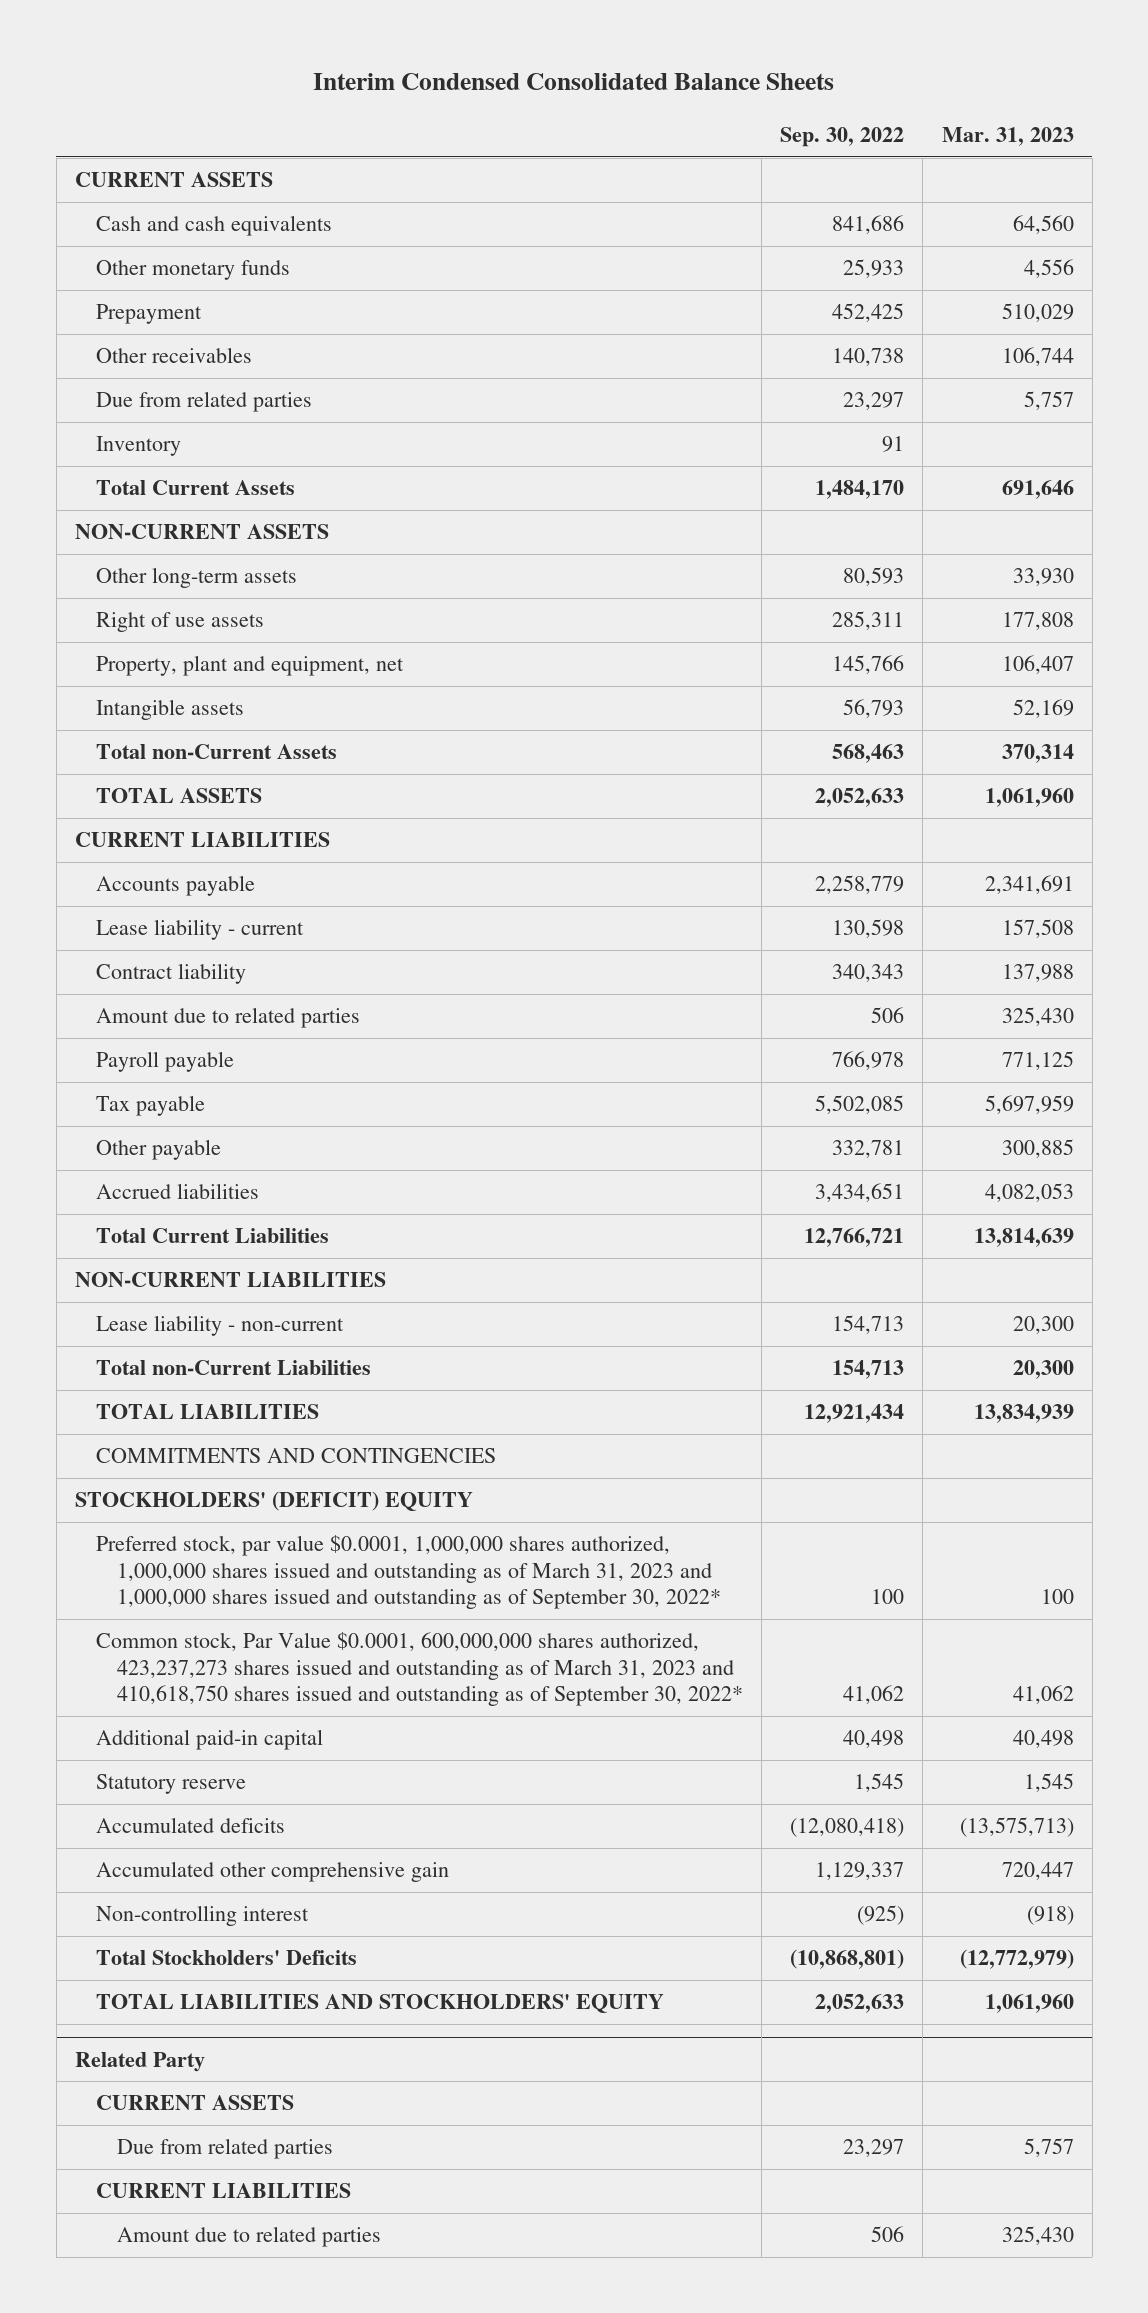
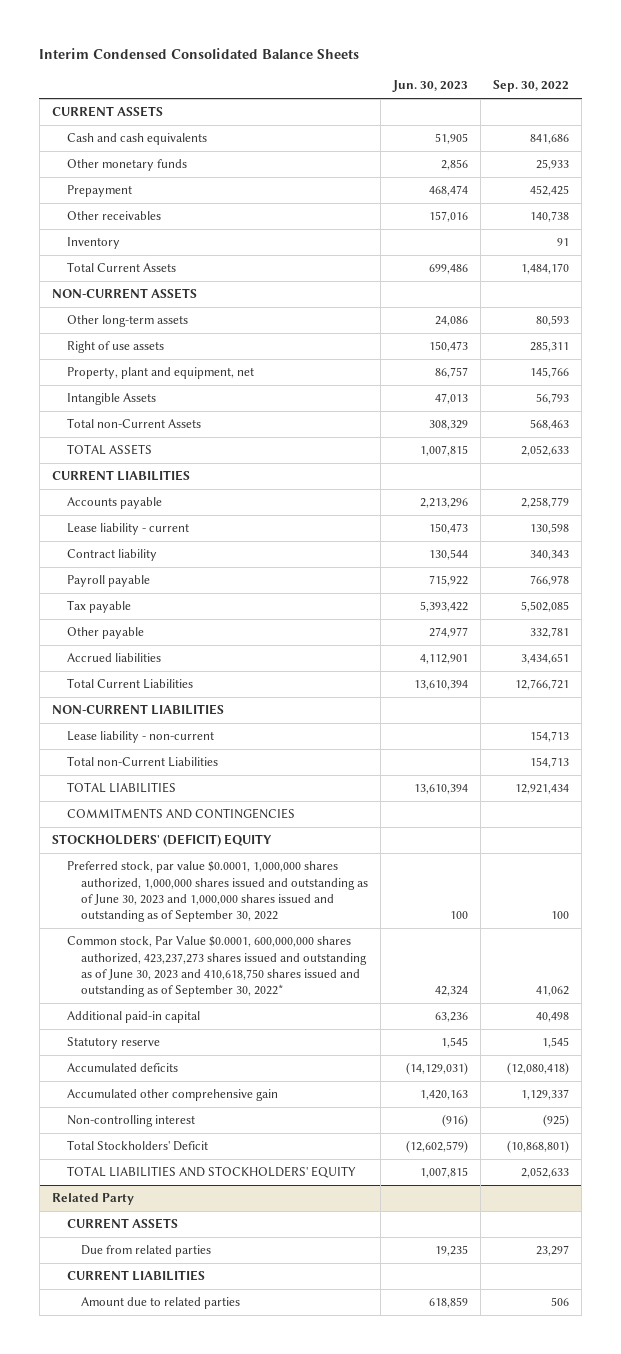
- | Sep. 30, 2022 | Mar. 31, 2023
+ | Jun. 30, 2023 | Sep. 30, 2022
- Due from related parties | 23,297 | 5,757
- Intangible assets | 56,793 | 52,169
+ Intangible Assets | 47,013 | 56,793
- Amount due to related parties | 506 | 325,430
- Preferred stock, par value $0.0001, 1,000,000 shares authorized, 1,000,000 shares issued and outstanding as of March 31, 2023 and 1,000,000 shares issued and outstanding as of September 30, 2022* | 100 | 100
- Common stock, Par Value $0.0001, 600,000,000 shares authorized, 423,237,273 shares issued and outstanding as of March 31, 2023 and 410,618,750 shares issued and outstanding as of September 30, 2022* | 41,062 | 41,062
+ Preferred stock, par value $0.0001, 1,000,000 shares authorized, 1,000,000 shares issued and outstanding as of June 30, 2023 and 1,000,000 shares issued and outstanding as of September 30, 2022 | 100 | 100
+ Common stock, Par Value $0.0001, 600,000,000 shares authorized, 423,237,273 shares issued and outstanding as of June 30, 2023 and 410,618,750 shares issued and outstanding as of September 30, 2022* | 42,324 | 41,062
- Total Stockholders' Deficits | (10,868,801) | (12,772,979)
+ Total Stockholders' Deficit | (12,602,579) | (10,868,801)

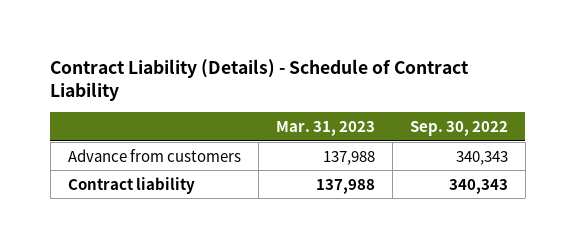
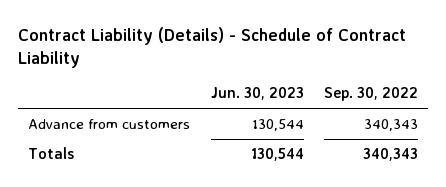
- | Mar. 31, 2023 | Sep. 30, 2022
+ | Jun. 30, 2023 | Sep. 30, 2022
- Contract liability | 137,988 | 340,343
+ Totals | 130,544 | 340,343

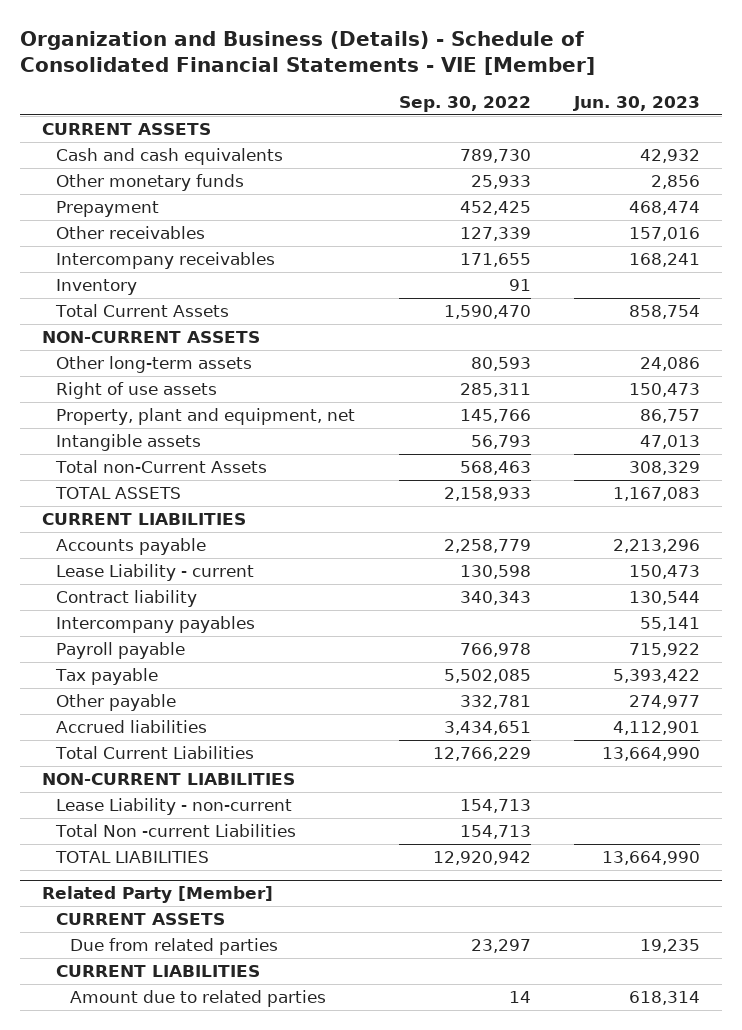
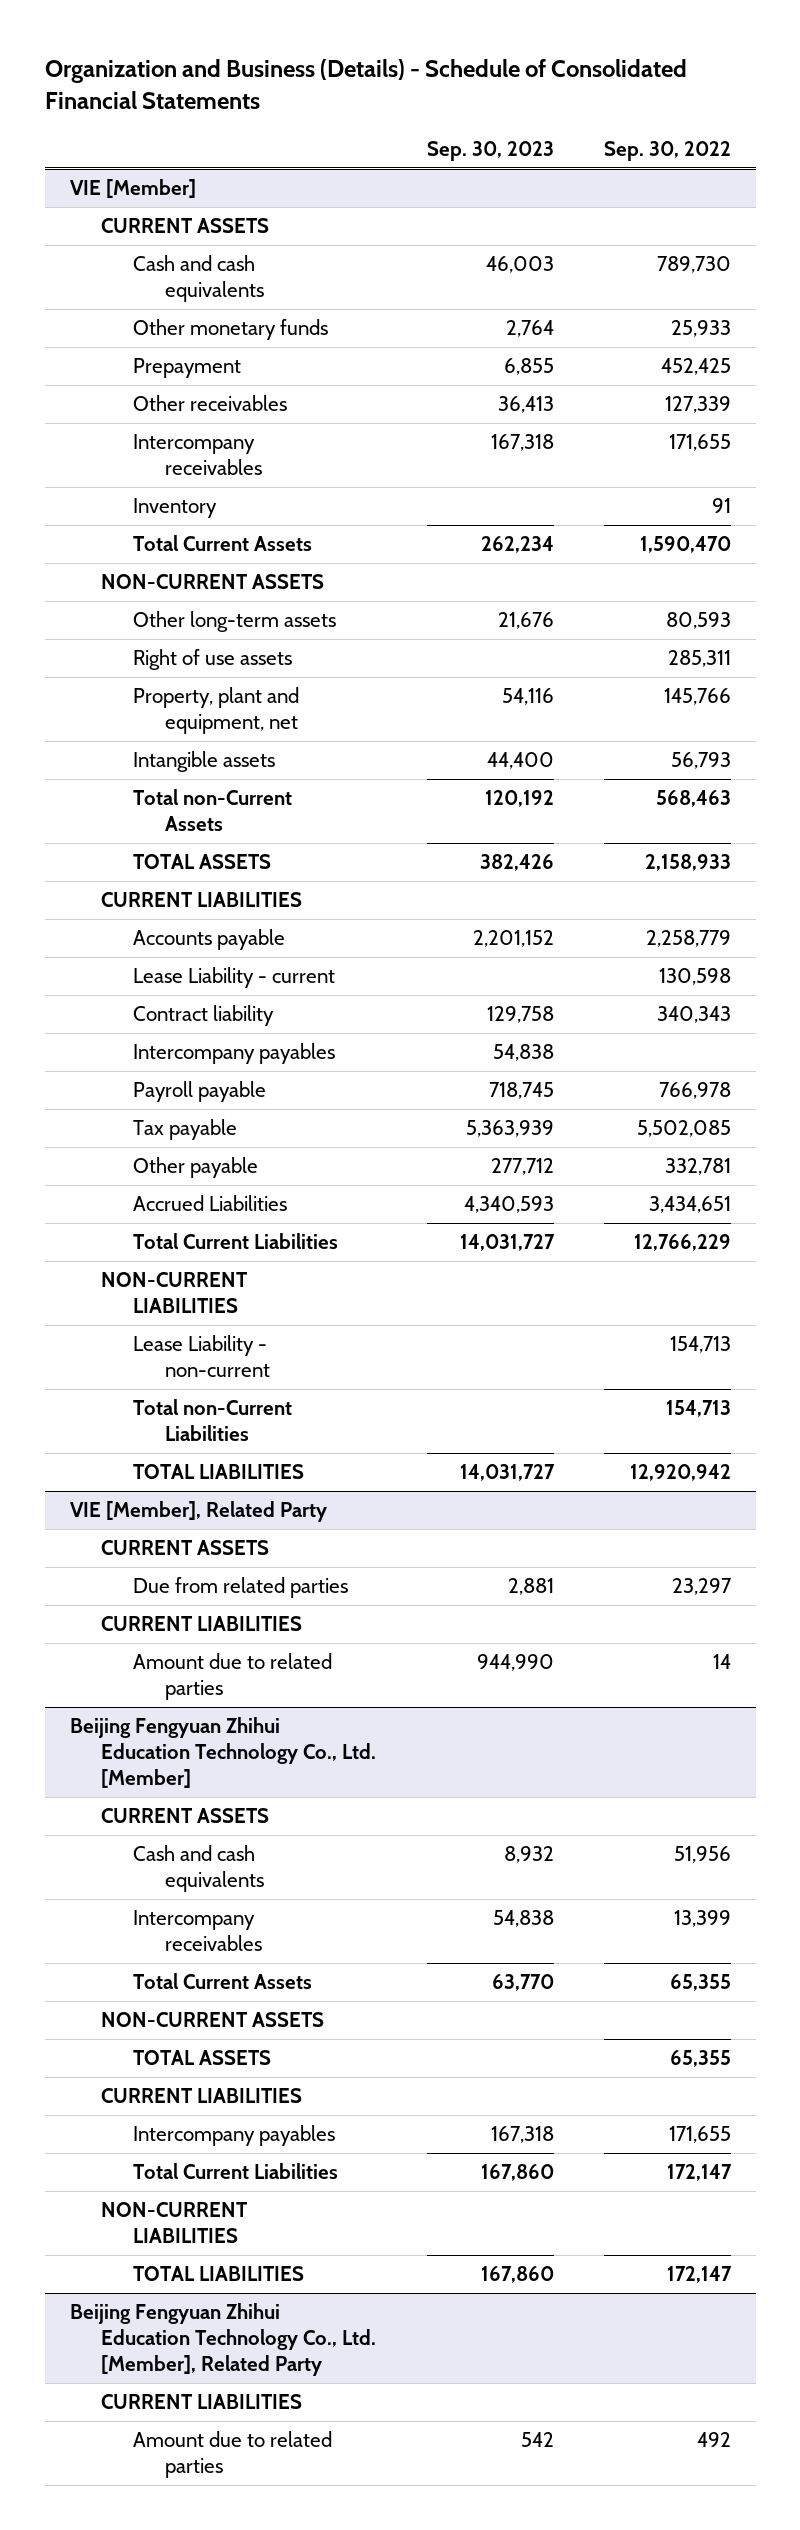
- Organization and Business (Details) - Schedule of Consolidated Financial Statements - VIE [Member]
+ Organization and Business (Details) - Schedule of Consolidated Financial Statements
- | Sep. 30, 2022 | Jun. 30, 2023
+ | Sep. 30, 2023 | Sep. 30, 2022
+ VIE [Member]
- Accrued liabilities | 3,434,651 | 4,112,901
+ Accrued Liabilities | 4,340,593 | 3,434,651
- Total Non -current Liabilities | 154,713 |
+ Total non-Current Liabilities | | 154,713
- Related Party [Member]
+ VIE [Member], Related Party
+ Beijing Fengyuan Zhihui Education Technology Co., Ltd. [Member]
+ CURRENT ASSETS
+ Cash and cash equivalents | 8,932 | 51,956
+ Intercompany receivables | 54,838 | 13,399
+ Total Current Assets | 63,770 | 65,355
+ NON-CURRENT ASSETS
+ TOTAL ASSETS | | 65,355
+ CURRENT LIABILITIES
+ Intercompany payables | 167,318 | 171,655
+ Total Current Liabilities | 167,860 | 172,147
+ NON-CURRENT LIABILITIES
+ TOTAL LIABILITIES | 167,860 | 172,147
+ Beijing Fengyuan Zhihui Education Technology Co., Ltd. [Member], Related Party
+ CURRENT LIABILITIES
+ Amount due to related parties | 542 | 492

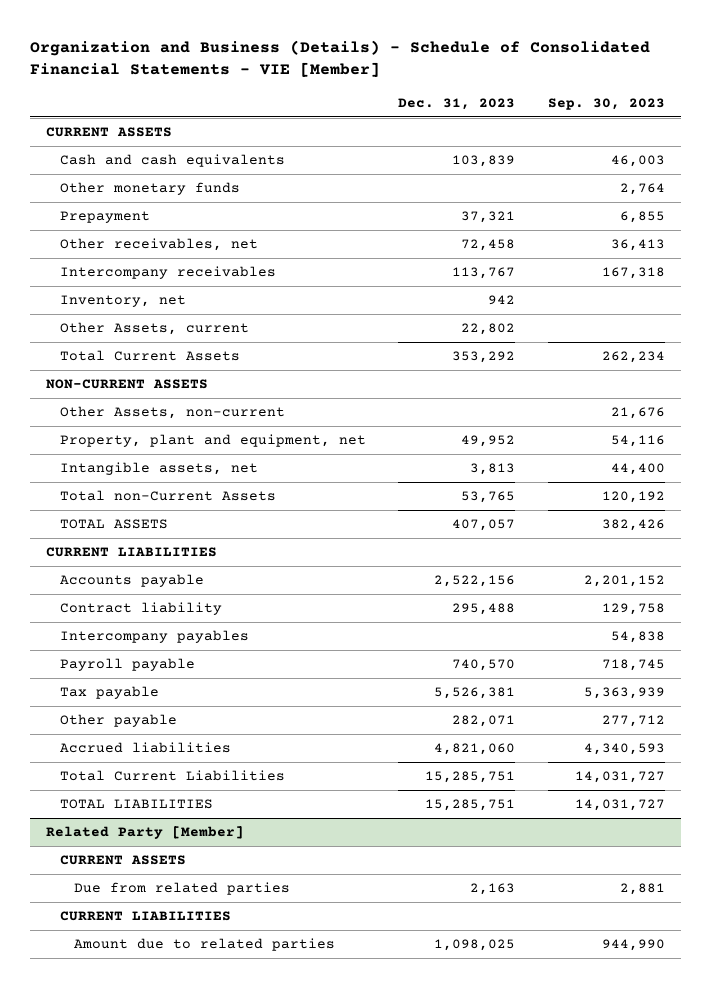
- Organization and Business (Details) - Schedule of Consolidated Financial Statements
+ Organization and Business (Details) - Schedule of Consolidated Financial Statements - VIE [Member]
- | Sep. 30, 2023 | Sep. 30, 2022
+ | Dec. 31, 2023 | Sep. 30, 2023
- VIE [Member]
- Other receivables | 36,413 | 127,339
+ Other receivables, net | 72,458 | 36,413
- Inventory | | 91
+ Inventory, net | 942 |
+ Other Assets, current | 22,802 |
- Other long-term assets | 21,676 | 80,593
- Right of use assets | | 285,311
+ Other Assets, non-current | | 21,676
- Intangible assets | 44,400 | 56,793
+ Intangible assets, net | 3,813 | 44,400
- Lease Liability - current | | 130,598
- Accrued Liabilities | 4,340,593 | 3,434,651
+ Accrued liabilities | 4,821,060 | 4,340,593
- NON-CURRENT LIABILITIES
- Lease Liability - non-current | | 154,713
- Total non-Current Liabilities | | 154,713
- VIE [Member], Related Party
+ Related Party [Member]
- Beijing Fengyuan Zhihui Education Technology Co., Ltd. [Member]
- CURRENT ASSETS
- Cash and cash equivalents | 8,932 | 51,956
- Intercompany receivables | 54,838 | 13,399
- Total Current Assets | 63,770 | 65,355
- NON-CURRENT ASSETS
- TOTAL ASSETS | | 65,355
- CURRENT LIABILITIES
- Intercompany payables | 167,318 | 171,655
- Total Current Liabilities | 167,860 | 172,147
- NON-CURRENT LIABILITIES
- TOTAL LIABILITIES | 167,860 | 172,147
- Beijing Fengyuan Zhihui Education Technology Co., Ltd. [Member], Related Party
- CURRENT LIABILITIES
- Amount due to related parties | 542 | 492

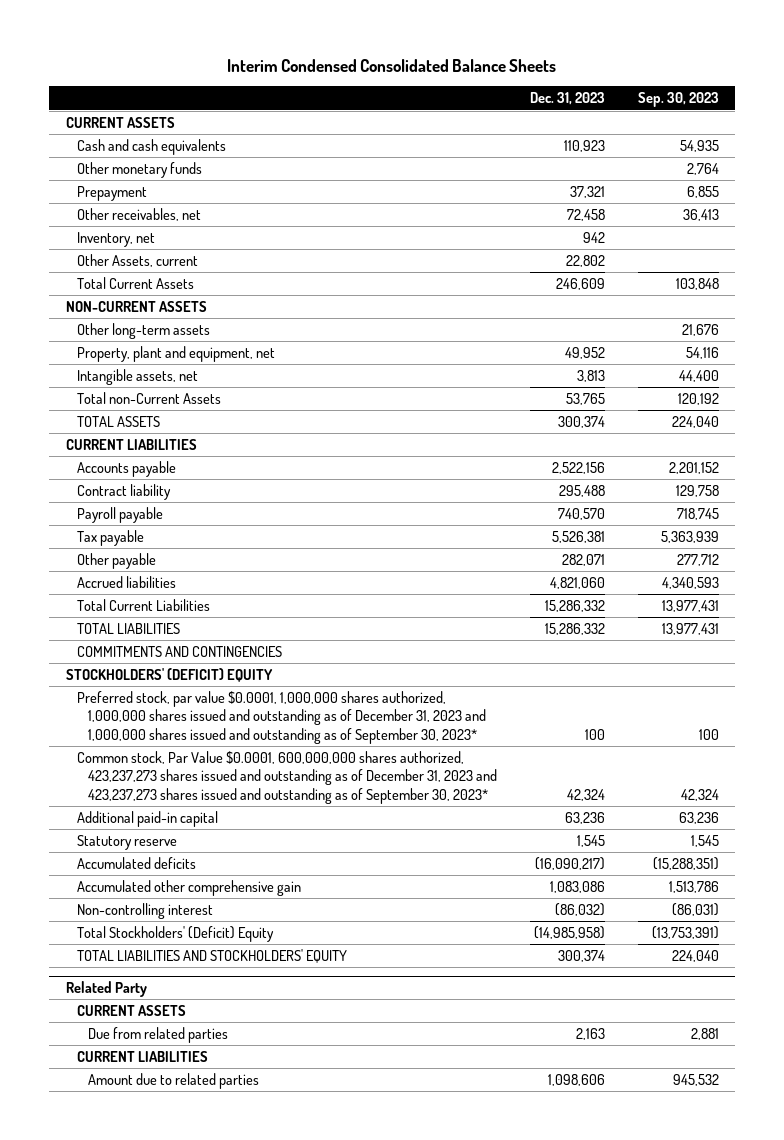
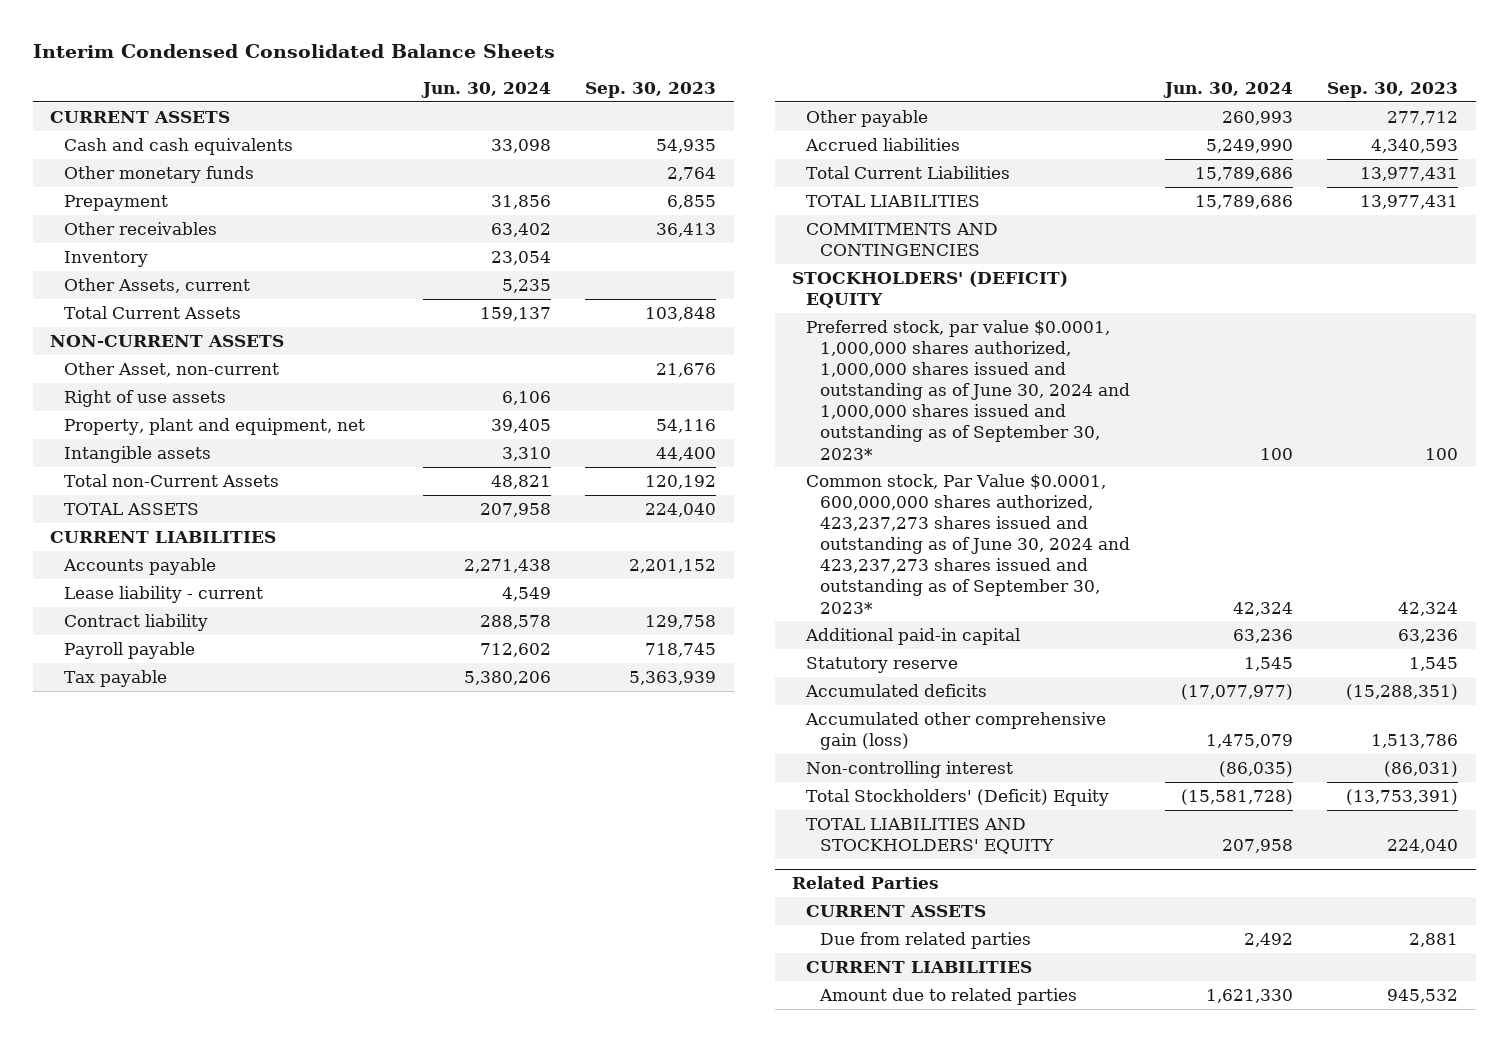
- | Dec. 31, 2023 | Sep. 30, 2023
+ | Jun. 30, 2024 | Sep. 30, 2023
- Other receivables, net | 72,458 | 36,413
- Inventory, net | 942 |
+ Other receivables | 63,402 | 36,413
+ Inventory | 23,054 |
- Other long-term assets | | 21,676
+ Other Asset, non-current | | 21,676
+ Right of use assets | 6,106 |
- Intangible assets, net | 3,813 | 44,400
+ Intangible assets | 3,310 | 44,400
+ Lease liability - current | 4,549 |
- Preferred stock, par value $0.0001, 1,000,000 shares authorized, 1,000,000 shares issued and outstanding as of December 31, 2023 and 1,000,000 shares issued and outstanding as of September 30, 2023* | 100 | 100
- Common stock, Par Value $0.0001, 600,000,000 shares authorized, 423,237,273 shares issued and outstanding as of December 31, 2023 and 423,237,273 shares issued and outstanding as of September 30, 2023* | 42,324 | 42,324
+ Preferred stock, par value $0.0001, 1,000,000 shares authorized, 1,000,000 shares issued and outstanding as of June 30, 2024 and 1,000,000 shares issued and outstanding as of September 30, 2023* | 100 | 100
+ Common stock, Par Value $0.0001, 600,000,000 shares authorized, 423,237,273 shares issued and outstanding as of June 30, 2024 and 423,237,273 shares issued and outstanding as of September 30, 2023* | 42,324 | 42,324
- Accumulated other comprehensive gain | 1,083,086 | 1,513,786
+ Accumulated other comprehensive gain (loss) | 1,475,079 | 1,513,786
- Related Party
+ Related Parties

